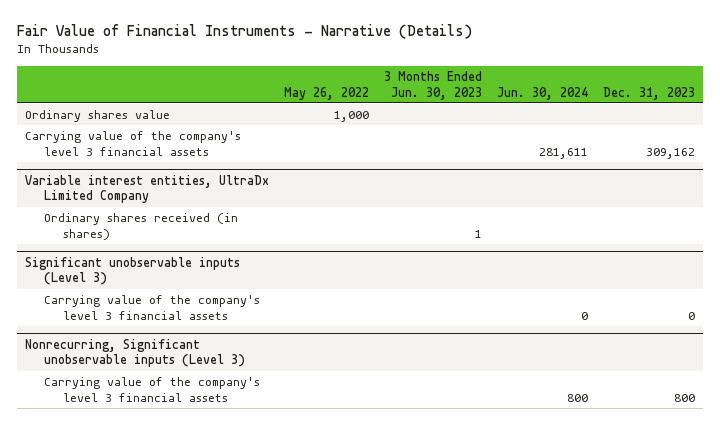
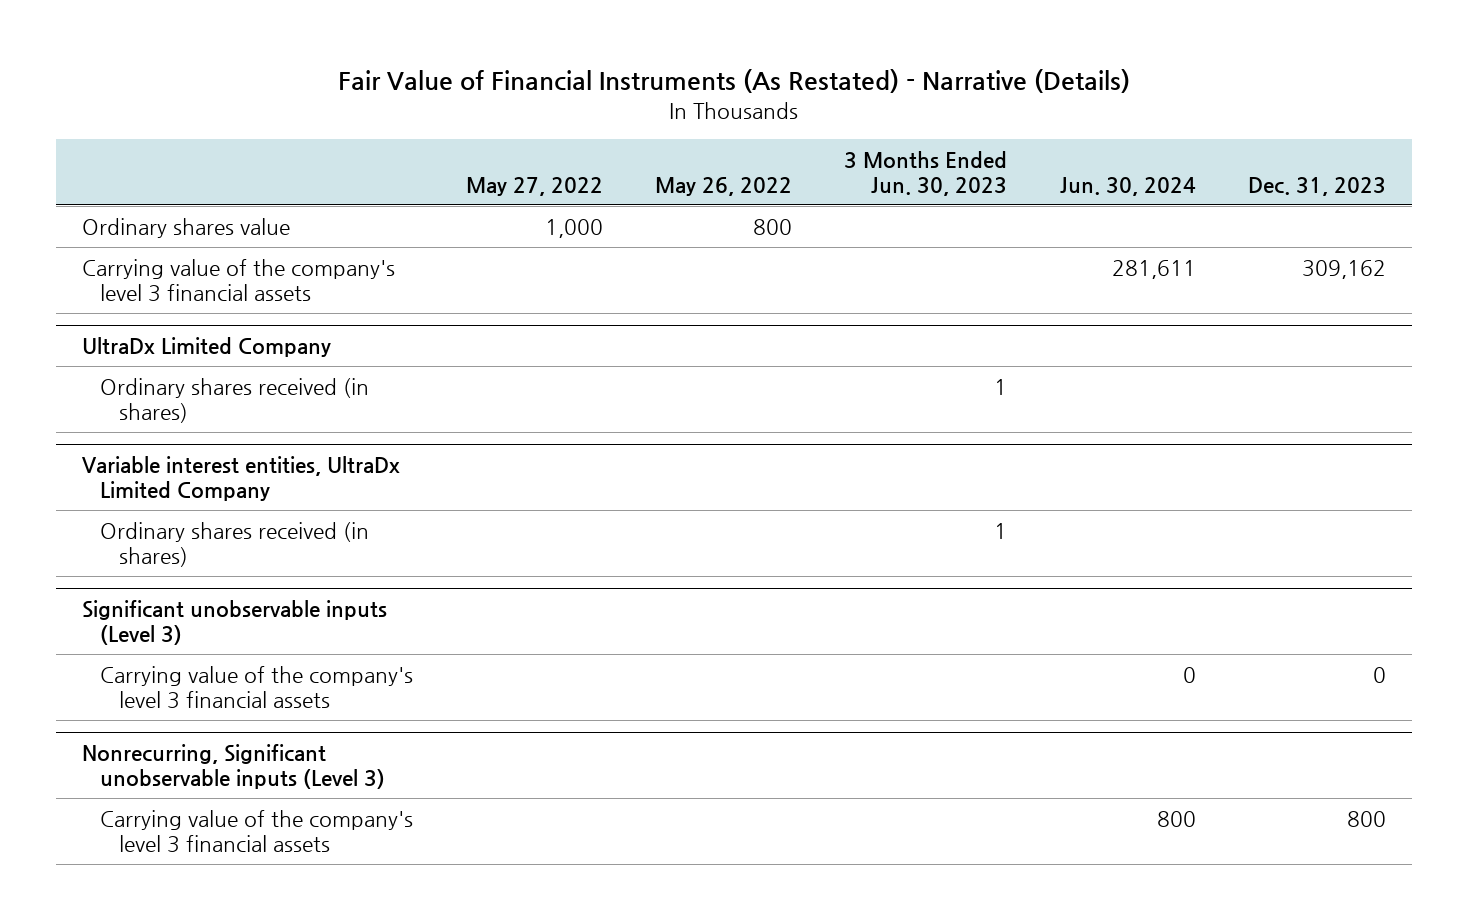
- Fair Value of Financial Instruments - Narrative (Details)
+ Fair Value of Financial Instruments (As Restated) - Narrative (Details)
- | May 26, 2022 | 3 Months Ended Jun. 30, 2023 | Jun. 30, 2024 | Dec. 31, 2023
+ | May 27, 2022 | May 26, 2022 | 3 Months Ended Jun. 30, 2023 | Jun. 30, 2024 | Dec. 31, 2023
- Ordinary shares value | 1,000 | | |
+ Ordinary shares value | 1,000 | 800 | | |
+ UltraDx Limited Company
+ Ordinary shares received (in shares) | | | 1 | |

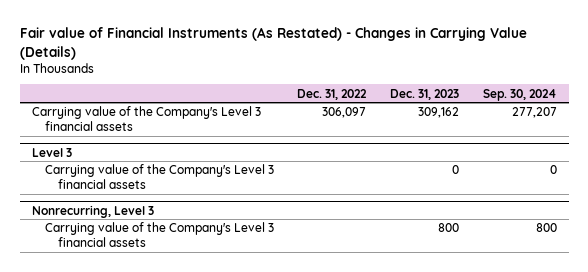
- Fair Value of Financial Instruments (As Restated) - Narrative (Details)
+ Fair value of Financial Instruments (As Restated) - Changes in Carrying Value (Details)
- | May 27, 2022 | May 26, 2022 | 3 Months Ended Jun. 30, 2023 | Jun. 30, 2024 | Dec. 31, 2023
+ | Dec. 31, 2022 | Dec. 31, 2023 | Sep. 30, 2024
- Ordinary shares value | 1,000 | 800 | | |
- Carrying value of the company's level 3 financial assets | | | | 281,611 | 309,162
- UltraDx Limited Company
- Ordinary shares received (in shares) | | | 1 | |
- Variable interest entities, UltraDx Limited Company
- Ordinary shares received (in shares) | | | 1 | |
- Significant unobservable inputs (Level 3)
- Carrying value of the company's level 3 financial assets | | | | 0 | 0
- Nonrecurring, Significant unobservable inputs (Level 3)
- Carrying value of the company's level 3 financial assets | | | | 800 | 800
+ Carrying value of the Company's Level 3 financial assets | 306,097 | 309,162 | 277,207
+ Level 3
+ Carrying value of the Company's Level 3 financial assets | | 0 | 0
+ Nonrecurring, Level 3
+ Carrying value of the Company's Level 3 financial assets | | 800 | 800

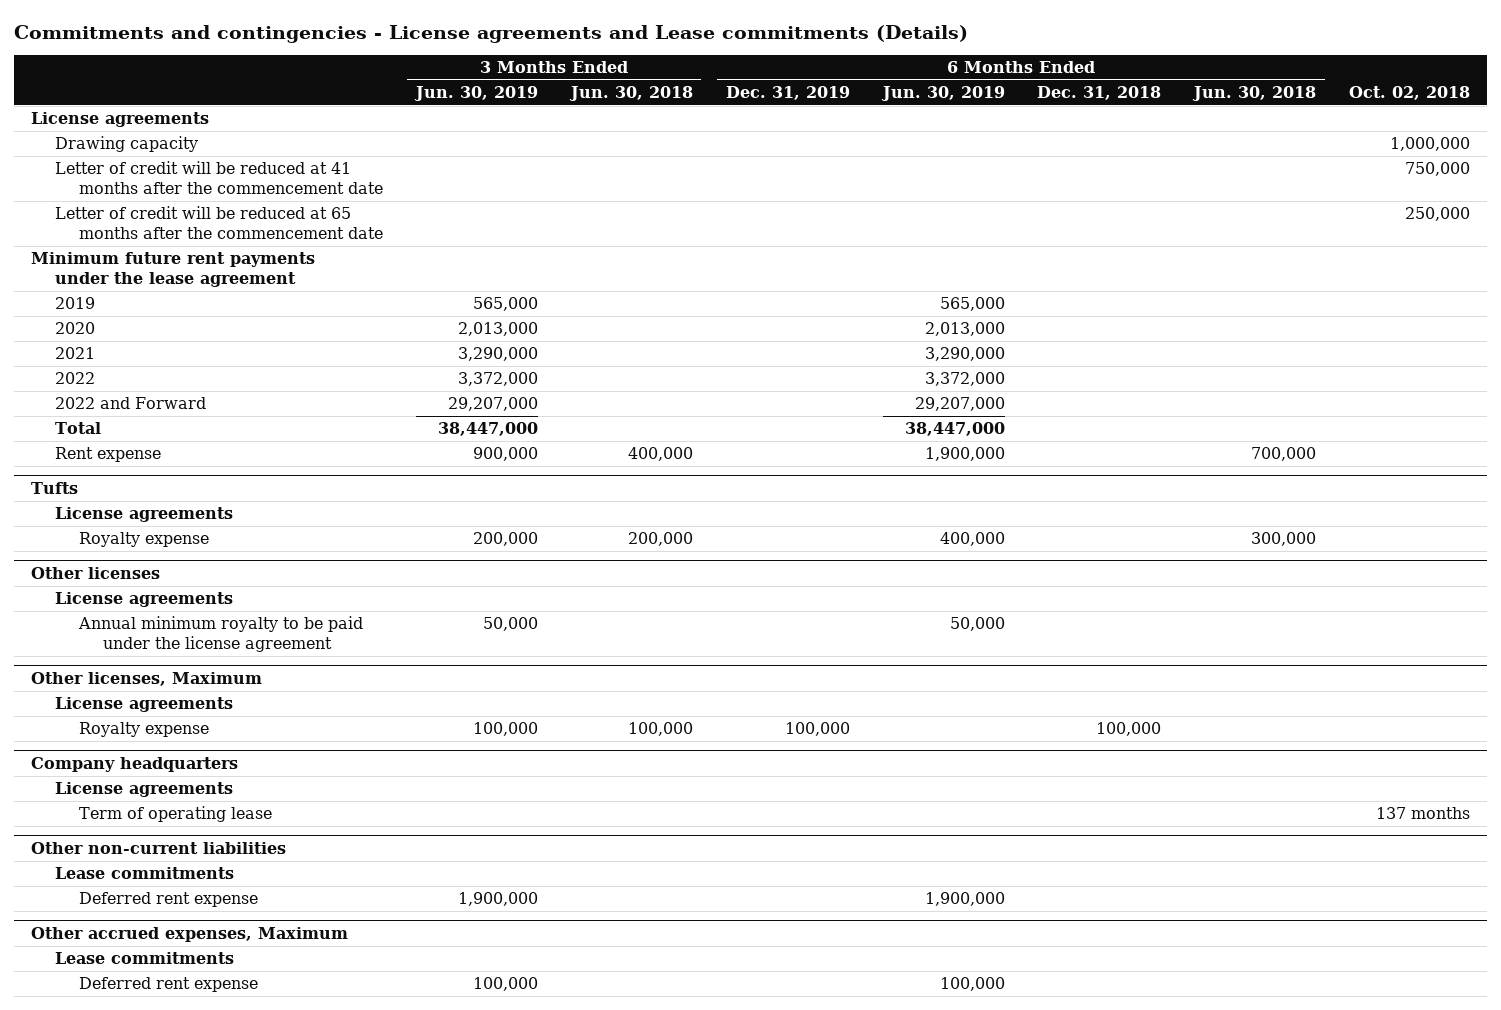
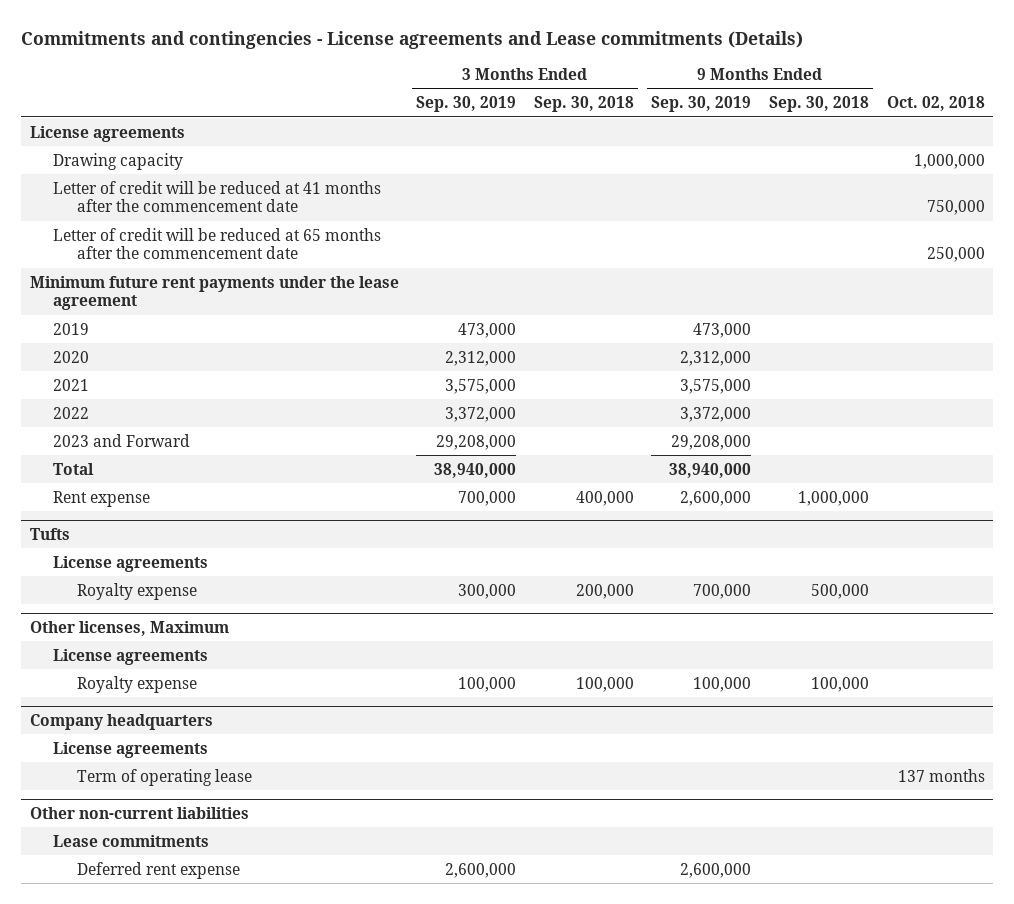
- | 3 Months Ended Jun. 30, 2019 | 3 Months Ended Jun. 30, 2018 | 6 Months Ended Dec. 31, 2019 | 6 Months Ended Jun. 30, 2019 | 6 Months Ended Dec. 31, 2018 | 6 Months Ended Jun. 30, 2018 | Oct. 02, 2018
+ | 3 Months Ended Sep. 30, 2019 | 3 Months Ended Sep. 30, 2018 | 9 Months Ended Sep. 30, 2019 | 9 Months Ended Sep. 30, 2018 | Oct. 02, 2018
- 2022 and Forward | 29,207,000 | | | 29,207,000 | | |
+ 2023 and Forward | 29,208,000 | | 29,208,000 | |
- Other licenses
- License agreements
- Annual minimum royalty to be paid under the license agreement | 50,000 | | | 50,000 | | |
- Other accrued expenses, Maximum
- Lease commitments
- Deferred rent expense | 100,000 | | | 100,000 | | |

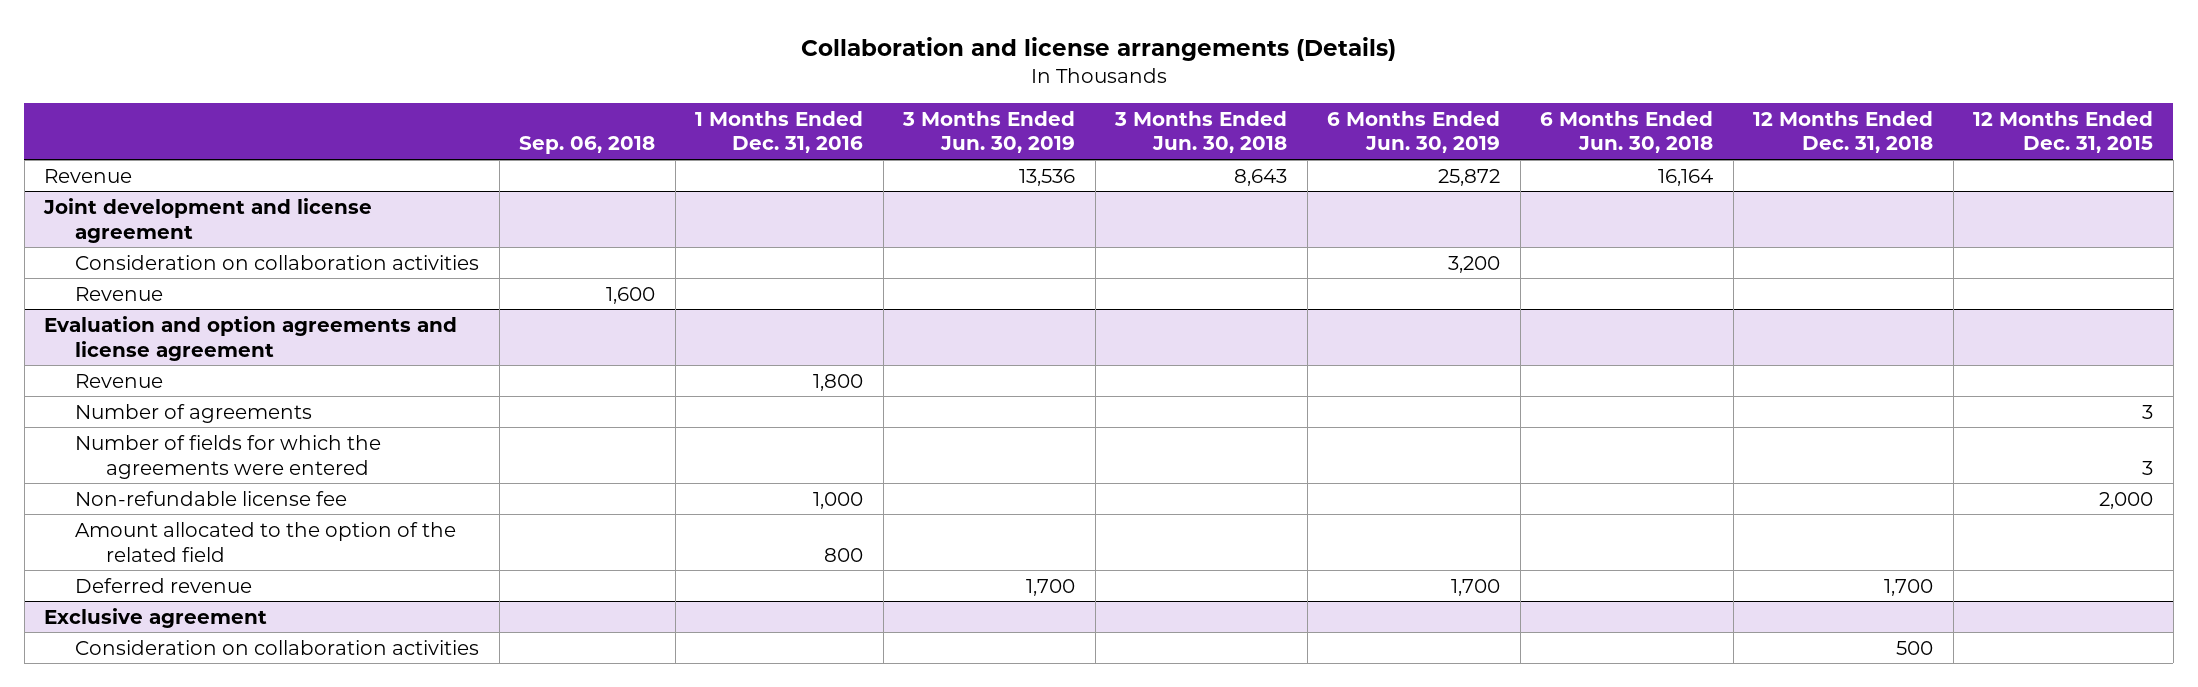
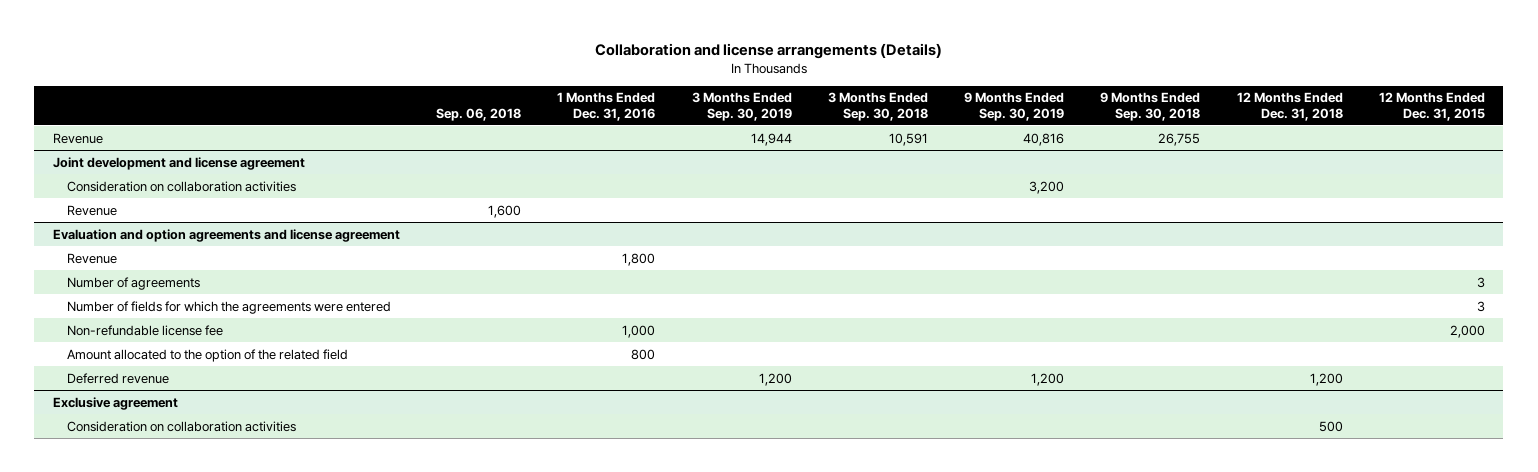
- | Sep. 06, 2018 | 1 Months Ended Dec. 31, 2016 | 3 Months Ended Jun. 30, 2019 | 3 Months Ended Jun. 30, 2018 | 6 Months Ended Jun. 30, 2019 | 6 Months Ended Jun. 30, 2018 | 12 Months Ended Dec. 31, 2018 | 12 Months Ended Dec. 31, 2015
+ | Sep. 06, 2018 | 1 Months Ended Dec. 31, 2016 | 3 Months Ended Sep. 30, 2019 | 3 Months Ended Sep. 30, 2018 | 9 Months Ended Sep. 30, 2019 | 9 Months Ended Sep. 30, 2018 | 12 Months Ended Dec. 31, 2018 | 12 Months Ended Dec. 31, 2015
@ Evaluation and option agreements and license agreement
- Deferred revenue | | | 1,700 | | 1,700 | | 1,700 |
+ Deferred revenue | | | 1,200 | | 1,200 | | 1,200 |

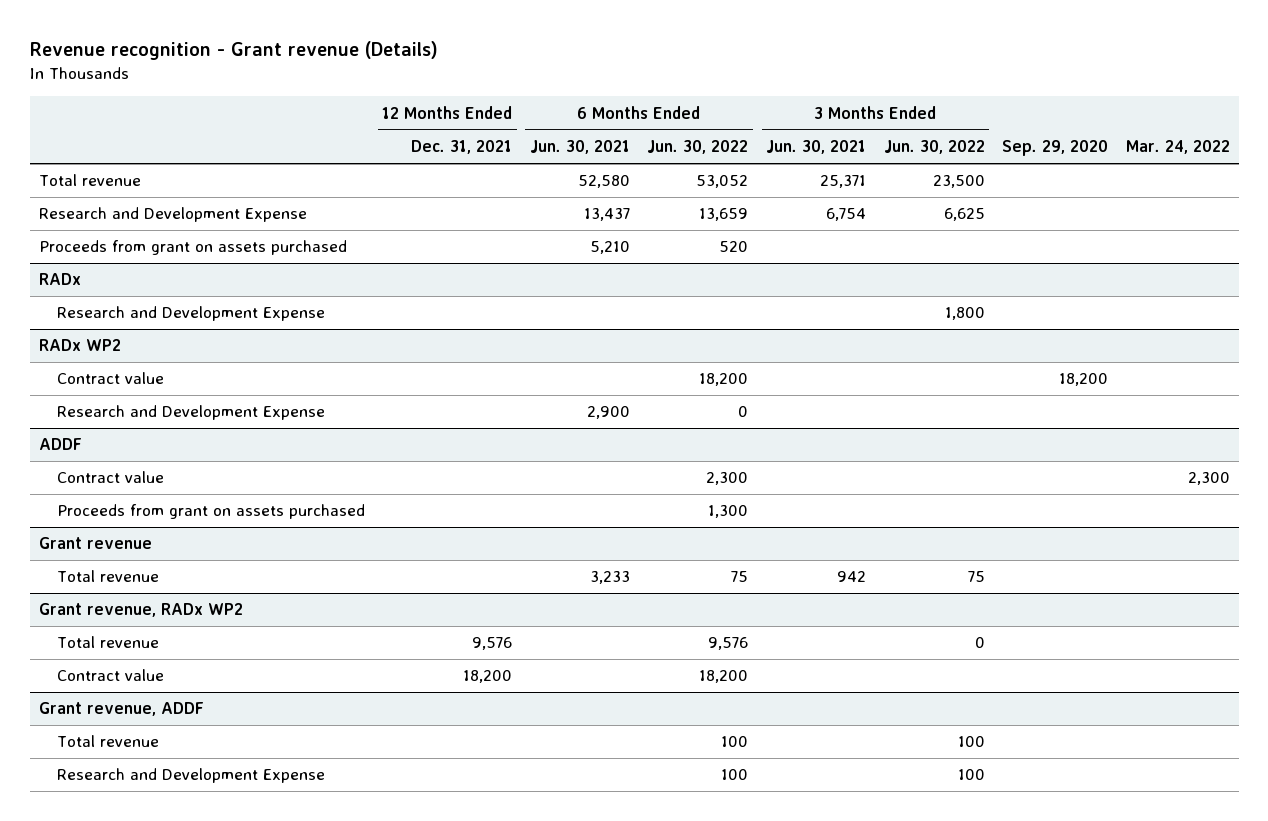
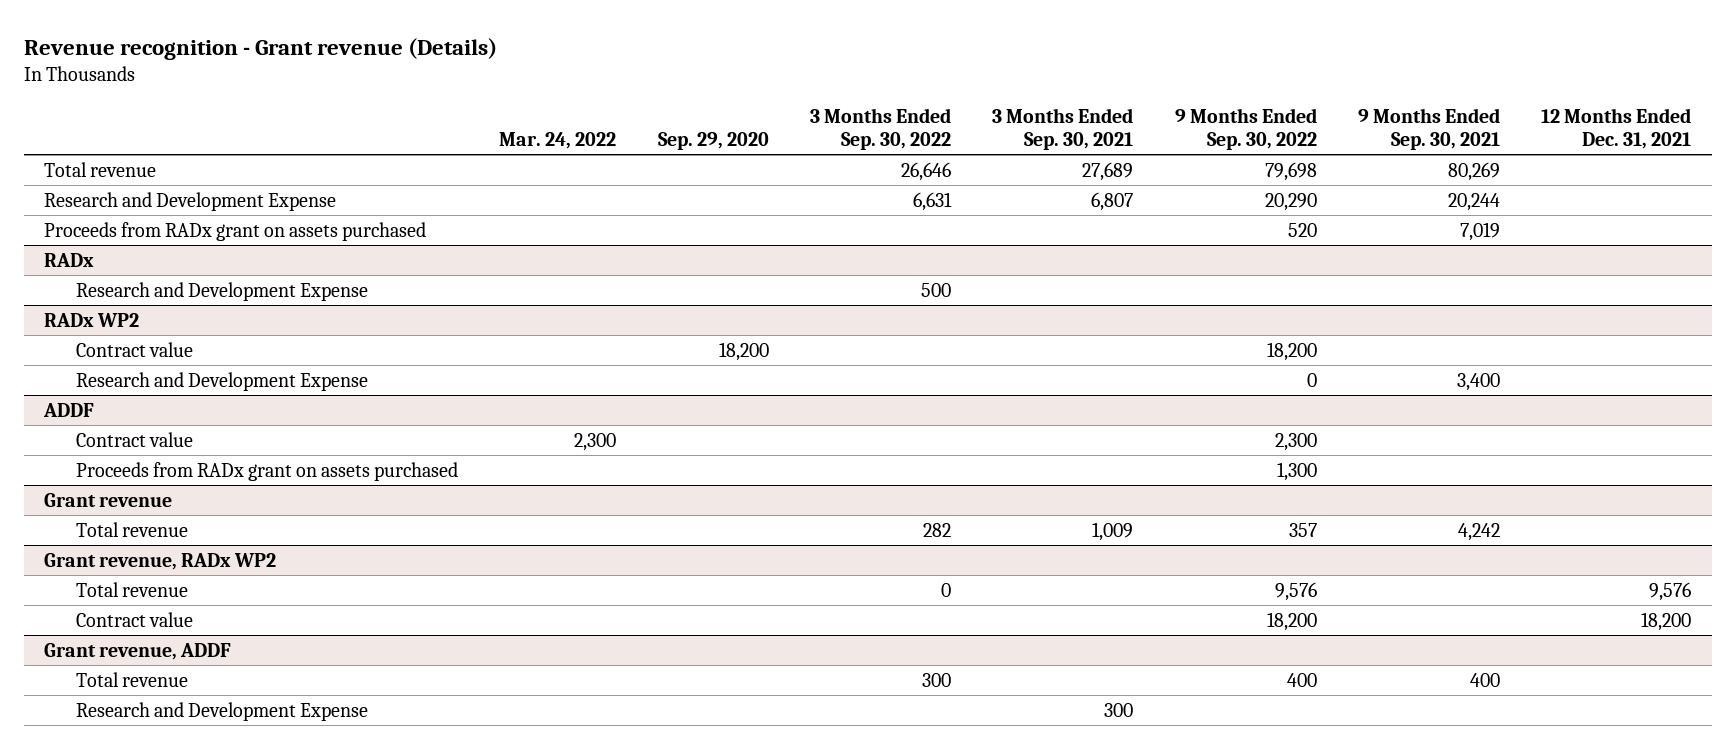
- | 12 Months Ended Dec. 31, 2021 | 6 Months Ended Jun. 30, 2021 | 6 Months Ended Jun. 30, 2022 | 3 Months Ended Jun. 30, 2021 | 3 Months Ended Jun. 30, 2022 | Sep. 29, 2020 | Mar. 24, 2022
+ | Mar. 24, 2022 | Sep. 29, 2020 | 3 Months Ended Sep. 30, 2022 | 3 Months Ended Sep. 30, 2021 | 9 Months Ended Sep. 30, 2022 | 9 Months Ended Sep. 30, 2021 | 12 Months Ended Dec. 31, 2021
- Proceeds from grant on assets purchased | | 5,210 | 520 | | | |
+ Proceeds from RADx grant on assets purchased | | | | | 520 | 7,019 |
@ ADDF
- Proceeds from grant on assets purchased | | | 1,300 | | | |
+ Proceeds from RADx grant on assets purchased | | | | | 1,300 | |

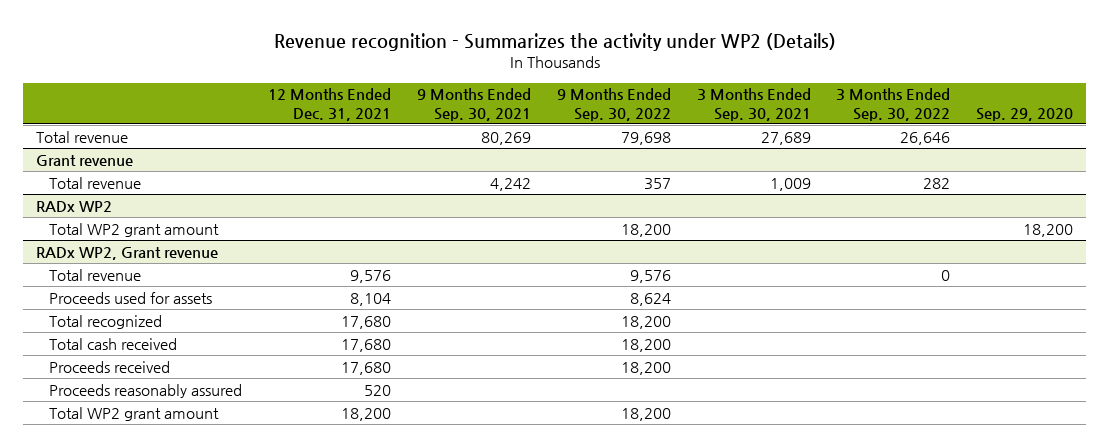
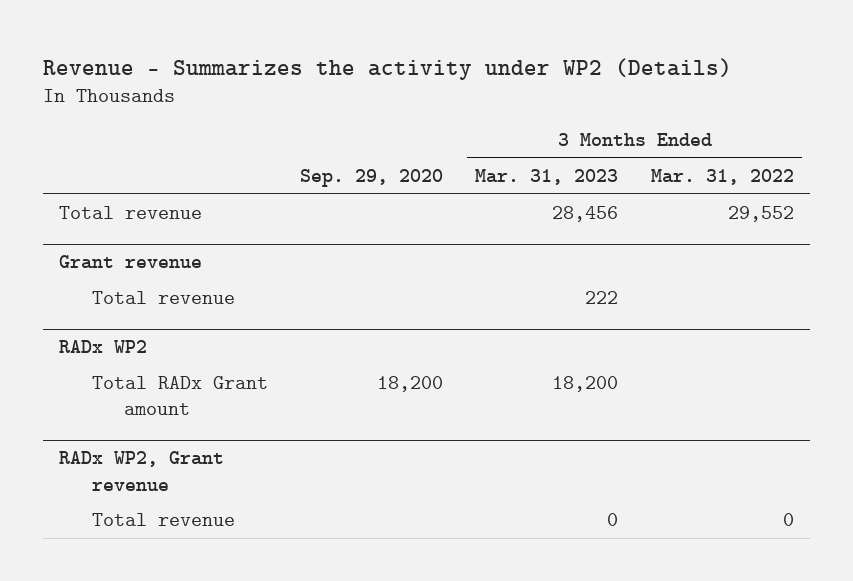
- Revenue recognition - Summarizes the activity under WP2 (Details)
+ Revenue - Summarizes the activity under WP2 (Details)
- | 12 Months Ended Dec. 31, 2021 | 9 Months Ended Sep. 30, 2021 | 9 Months Ended Sep. 30, 2022 | 3 Months Ended Sep. 30, 2021 | 3 Months Ended Sep. 30, 2022 | Sep. 29, 2020
+ | Sep. 29, 2020 | 3 Months Ended Mar. 31, 2023 | 3 Months Ended Mar. 31, 2022
@ RADx WP2
- Total WP2 grant amount | | | 18,200 | | | 18,200
+ Total RADx Grant amount | 18,200 | 18,200 |
@ RADx WP2, Grant revenue
- Proceeds used for assets | 8,104 | | 8,624 | | |
- Total recognized | 17,680 | | 18,200 | | |
- Total cash received | 17,680 | | 18,200 | | |
- Proceeds received | 17,680 | | 18,200 | | |
- Proceeds reasonably assured | 520 | | | | |
- Total WP2 grant amount | 18,200 | | 18,200 | | |

